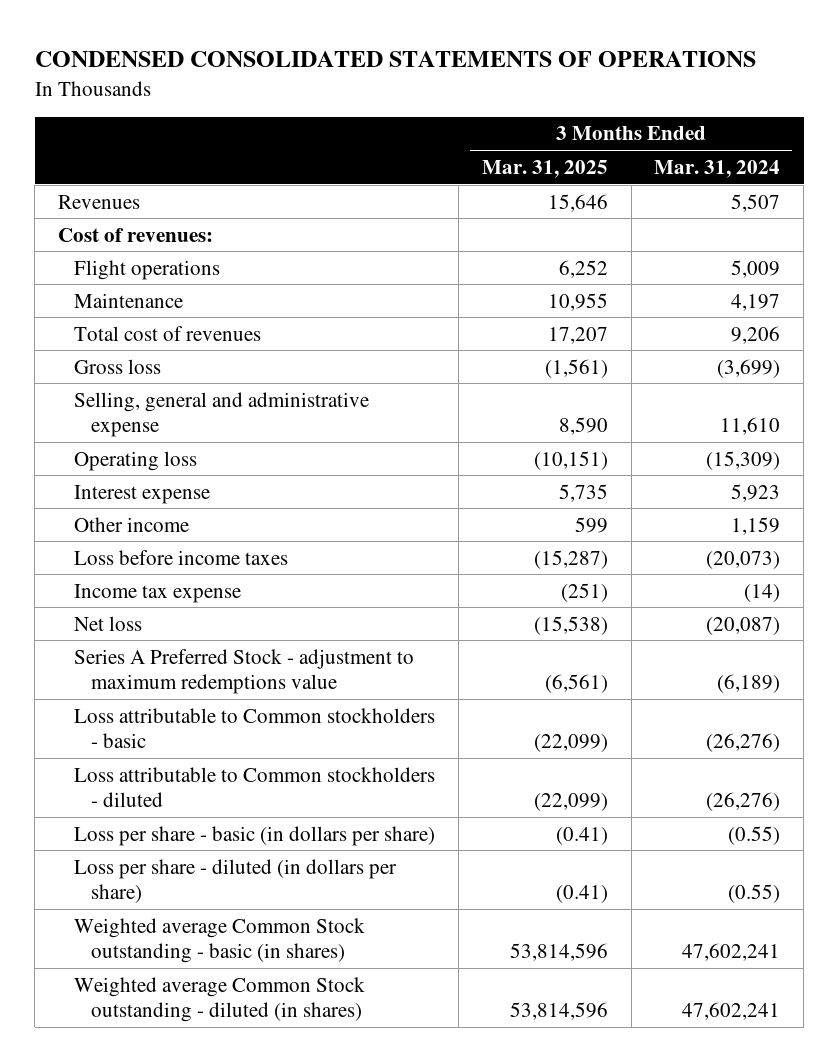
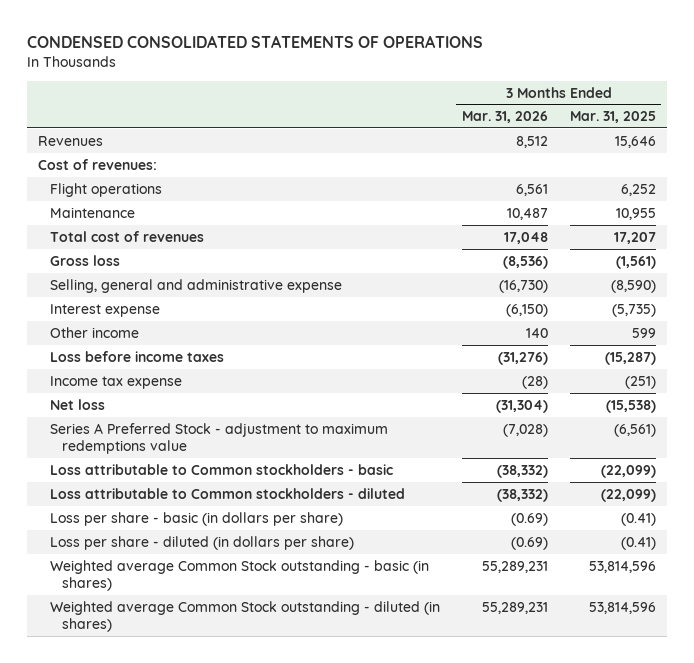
- | 3 Months Ended Mar. 31, 2025 | 3 Months Ended Mar. 31, 2024
+ | 3 Months Ended Mar. 31, 2026 | 3 Months Ended Mar. 31, 2025
- Selling, general and administrative expense | 8,590 | 11,610
- Operating loss | (10,151) | (15,309)
- Interest expense | 5,735 | 5,923
+ Selling, general and administrative expense | (16,730) | (8,590)
+ Interest expense | (6,150) | (5,735)

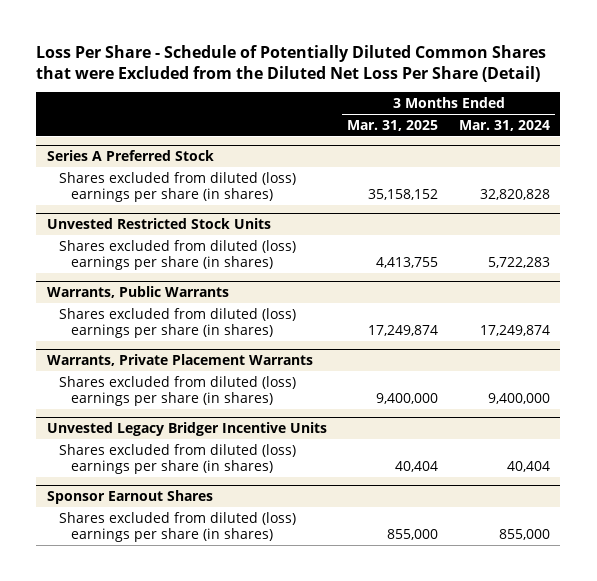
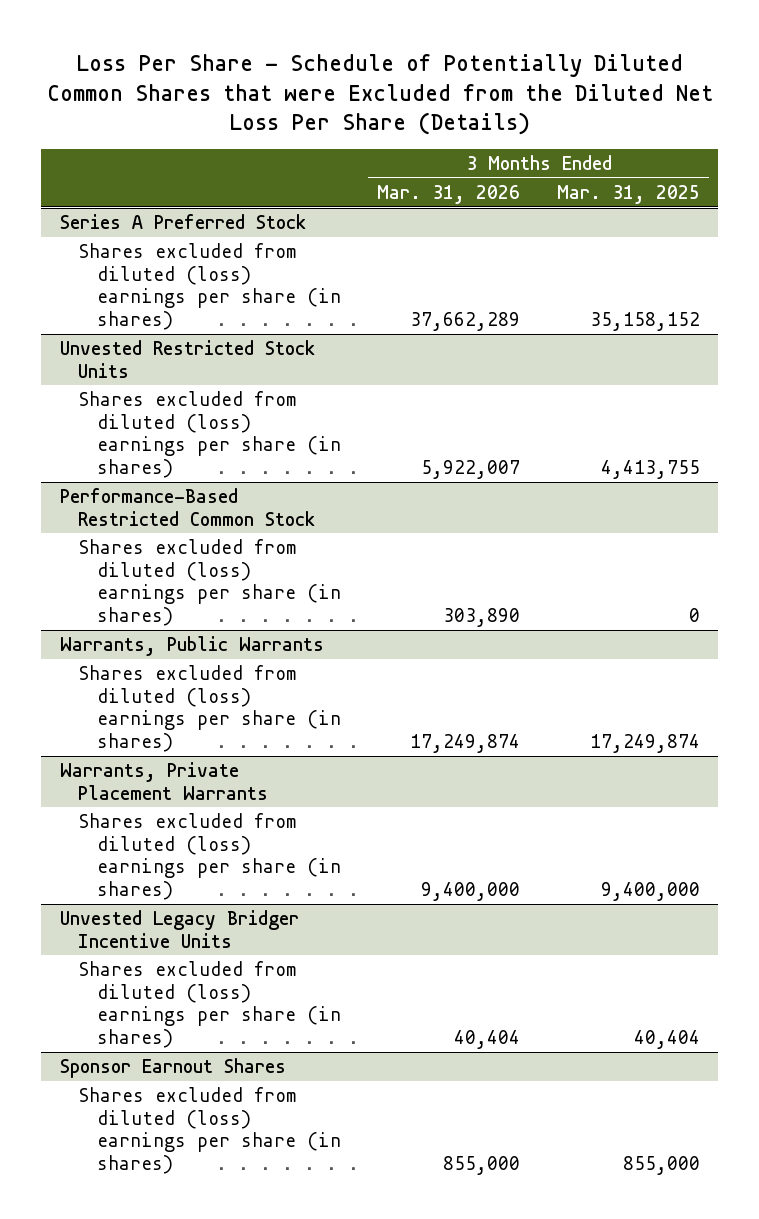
- Loss Per Share - Schedule of Potentially Diluted Common Shares that were Excluded from the Diluted Net Loss Per Share (Detail)
+ Loss Per Share - Schedule of Potentially Diluted Common Shares that were Excluded from the Diluted Net Loss Per Share (Details)
- | 3 Months Ended Mar. 31, 2025 | 3 Months Ended Mar. 31, 2024
+ | 3 Months Ended Mar. 31, 2026 | 3 Months Ended Mar. 31, 2025
+ Performance-Based Restricted Common Stock
+ Shares excluded from diluted (loss) earnings per share (in shares) | 303,890 | 0

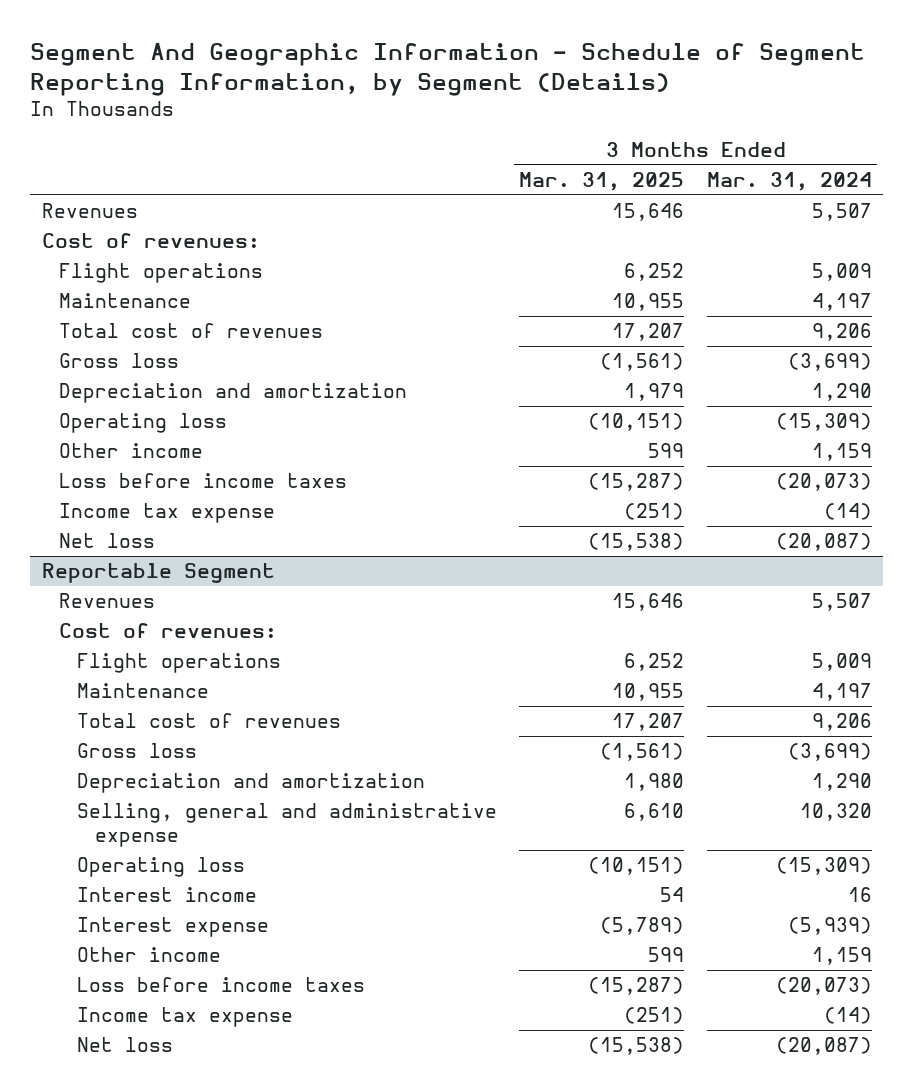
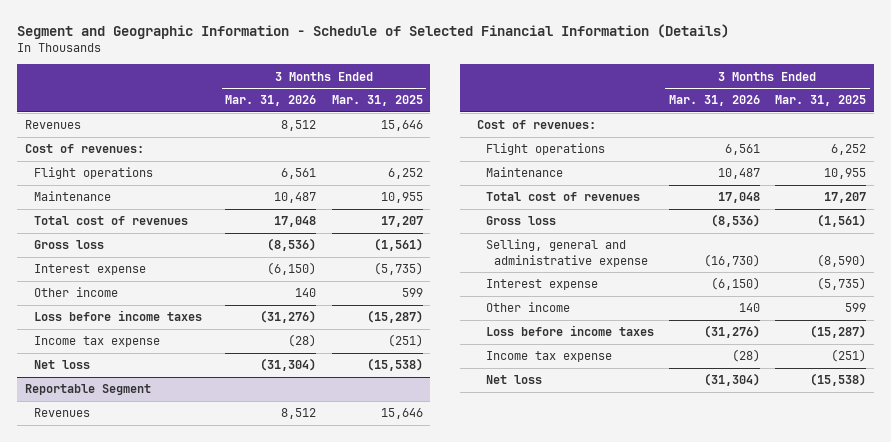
- Segment And Geographic Information - Schedule of Segment Reporting Information, by Segment (Details)
+ Segment and Geographic Information - Schedule of Selected Financial Information (Details)
- | 3 Months Ended Mar. 31, 2025 | 3 Months Ended Mar. 31, 2024
+ | 3 Months Ended Mar. 31, 2026 | 3 Months Ended Mar. 31, 2025
- Depreciation and amortization | 1,979 | 1,290
- Operating loss | (10,151) | (15,309)
+ Interest expense | (6,150) | (5,735)
@ Reportable Segment
- Depreciation and amortization | 1,980 | 1,290
- Selling, general and administrative expense | 6,610 | 10,320
- Operating loss | (10,151) | (15,309)
- Interest income | 54 | 16
- Interest expense | (5,789) | (5,939)
+ Selling, general and administrative expense | (16,730) | (8,590)
+ Interest expense | (6,150) | (5,735)

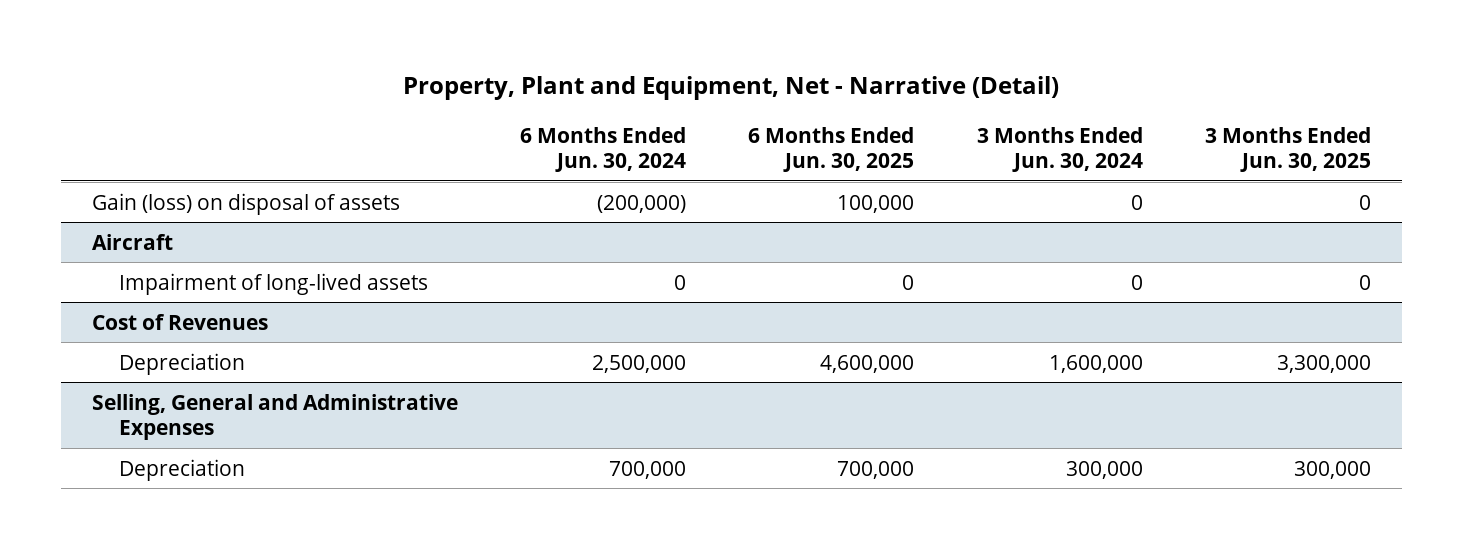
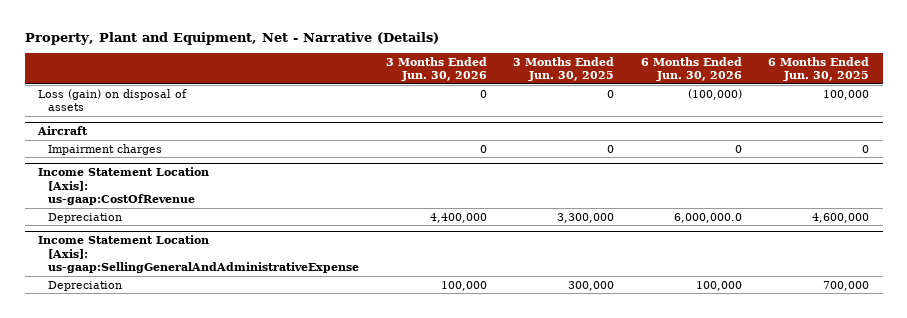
- Property, Plant and Equipment, Net - Narrative (Detail)
+ Property, Plant and Equipment, Net - Narrative (Details)
- | 6 Months Ended Jun. 30, 2024 | 6 Months Ended Jun. 30, 2025 | 3 Months Ended Jun. 30, 2024 | 3 Months Ended Jun. 30, 2025
+ | 3 Months Ended Jun. 30, 2026 | 3 Months Ended Jun. 30, 2025 | 6 Months Ended Jun. 30, 2026 | 6 Months Ended Jun. 30, 2025
- Gain (loss) on disposal of assets | (200,000) | 100,000 | 0 | 0
+ Loss (gain) on disposal of assets | 0 | 0 | (100,000) | 100,000
@ Aircraft
- Impairment of long-lived assets | 0 | 0 | 0 | 0
- Cost of Revenues
@ Aircraft
+ Impairment charges | 0 | 0 | 0 | 0
+ Income Statement Location [Axis]: us-gaap:CostOfRevenue
- Selling, General and Administrative Expenses
+ Income Statement Location [Axis]: us-gaap:SellingGeneralAndAdministrativeExpense

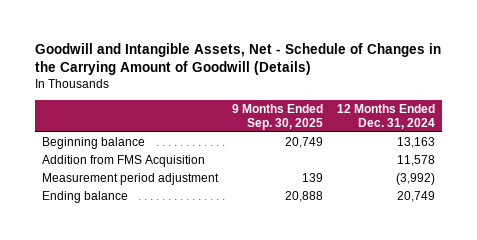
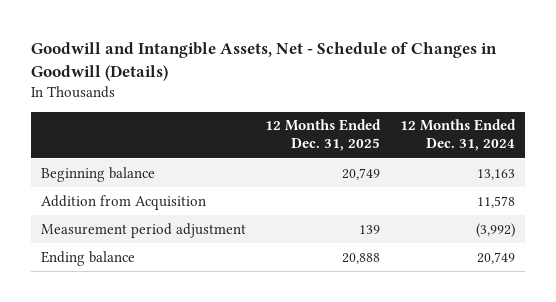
- Goodwill and Intangible Assets, Net - Schedule of Changes in the Carrying Amount of Goodwill (Details)
+ Goodwill and Intangible Assets, Net - Schedule of Changes in Goodwill (Details)
- | 9 Months Ended Sep. 30, 2025 | 12 Months Ended Dec. 31, 2024
+ | 12 Months Ended Dec. 31, 2025 | 12 Months Ended Dec. 31, 2024
- Addition from FMS Acquisition | | 11,578
+ Addition from Acquisition | | 11,578

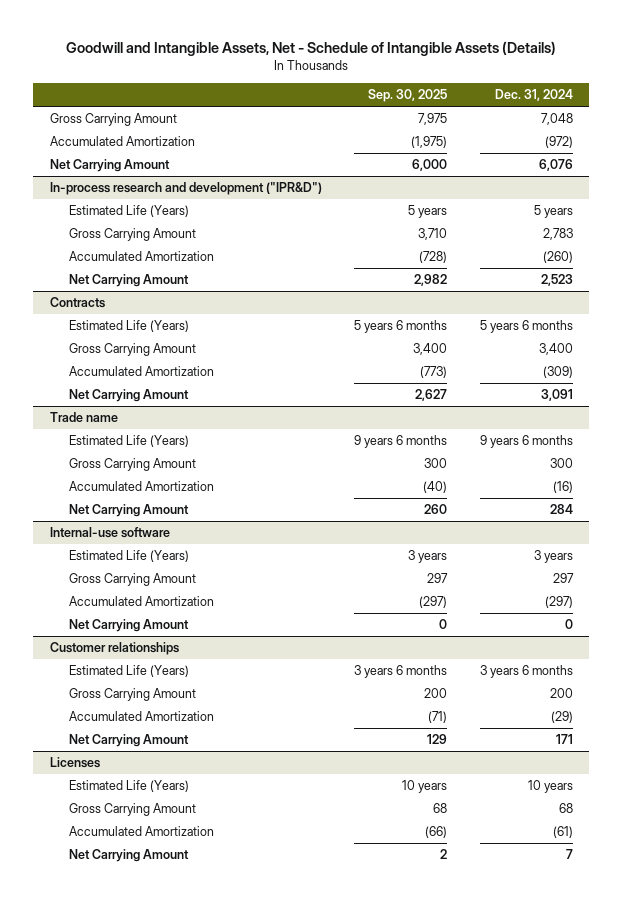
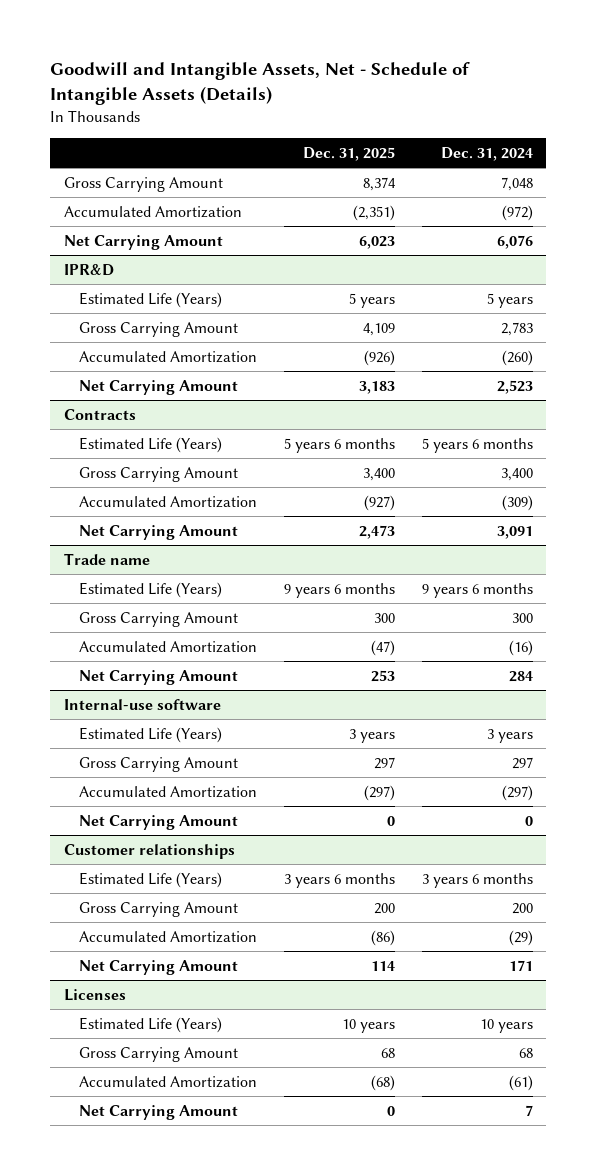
- | Sep. 30, 2025 | Dec. 31, 2024
+ | Dec. 31, 2025 | Dec. 31, 2024
- In-process research and development ("IPR&D")
+ IPR&D

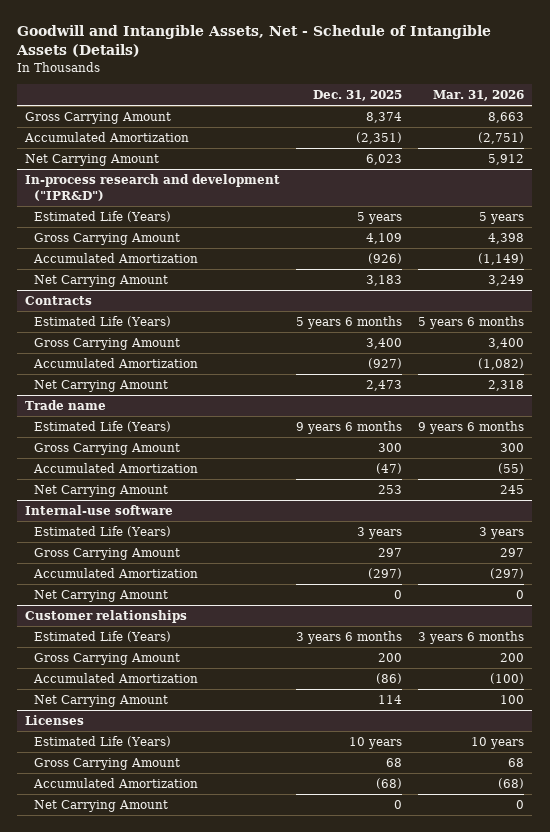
- | Dec. 31, 2025 | Dec. 31, 2024
+ | Dec. 31, 2025 | Mar. 31, 2026
- IPR&D
+ In-process research and development ("IPR&D")

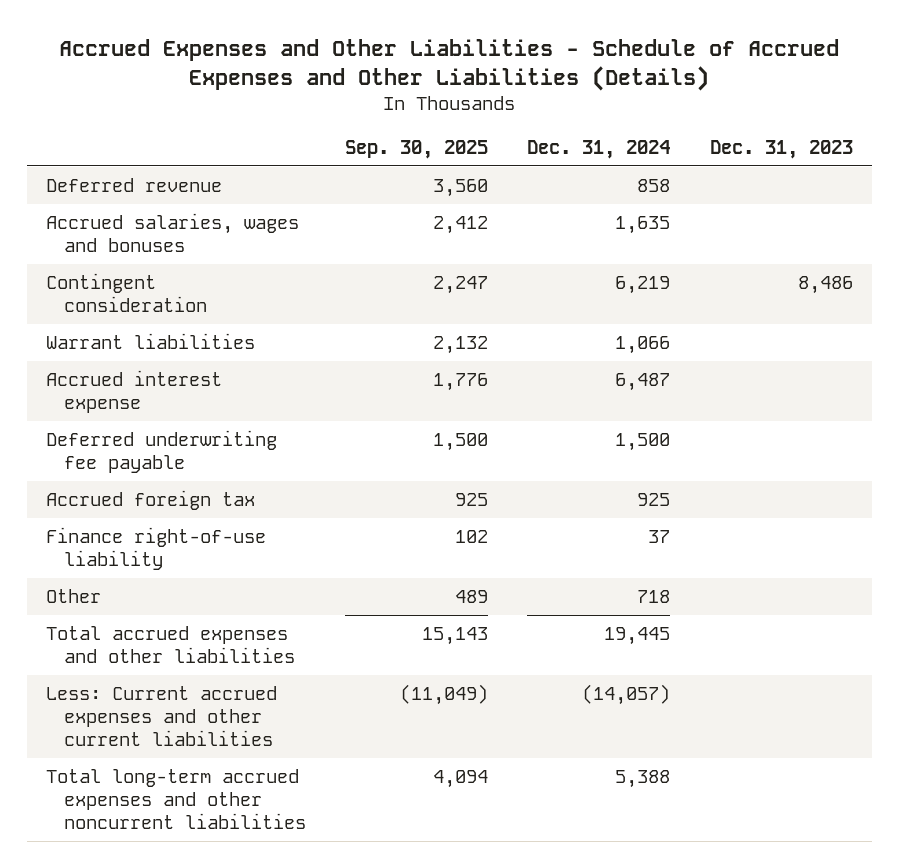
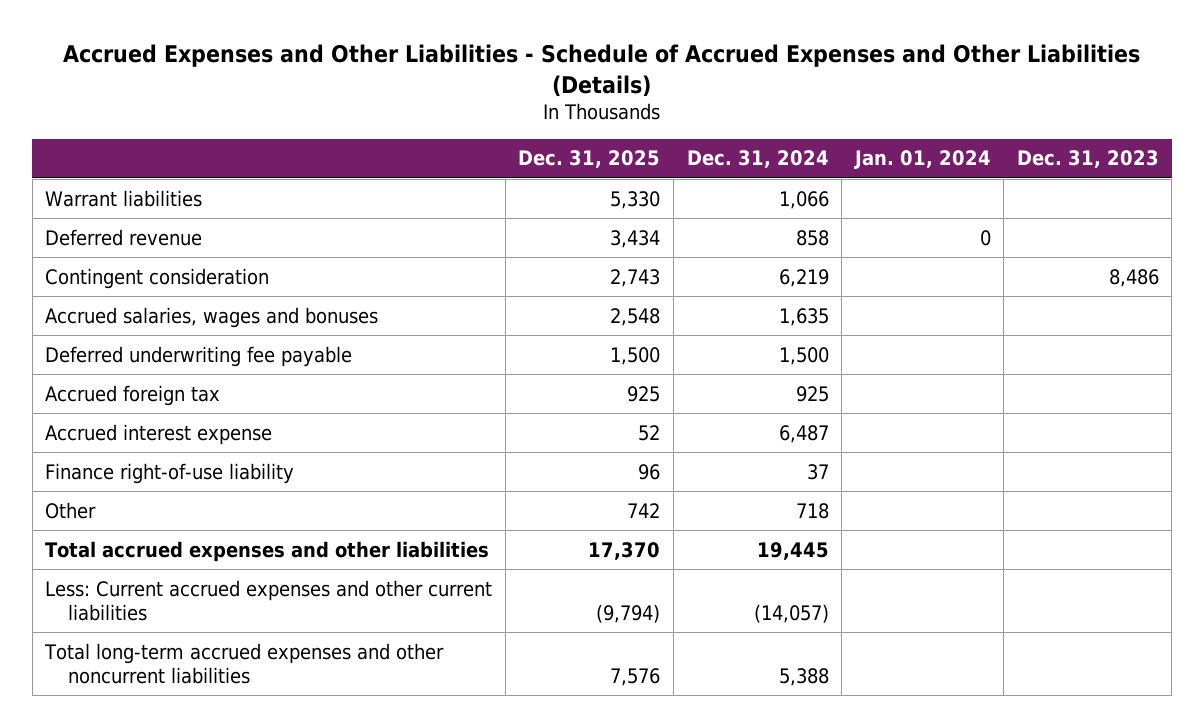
- | Sep. 30, 2025 | Dec. 31, 2024 | Dec. 31, 2023
+ | Dec. 31, 2025 | Dec. 31, 2024 | Jan. 01, 2024 | Dec. 31, 2023
moved up: Warrant liabilities | 5,330 | 1,066 | |
moved down: Accrued salaries, wages and bonuses | 2,548 | 1,635 | |
moved down: Accrued interest expense | 52 | 6,487 | |

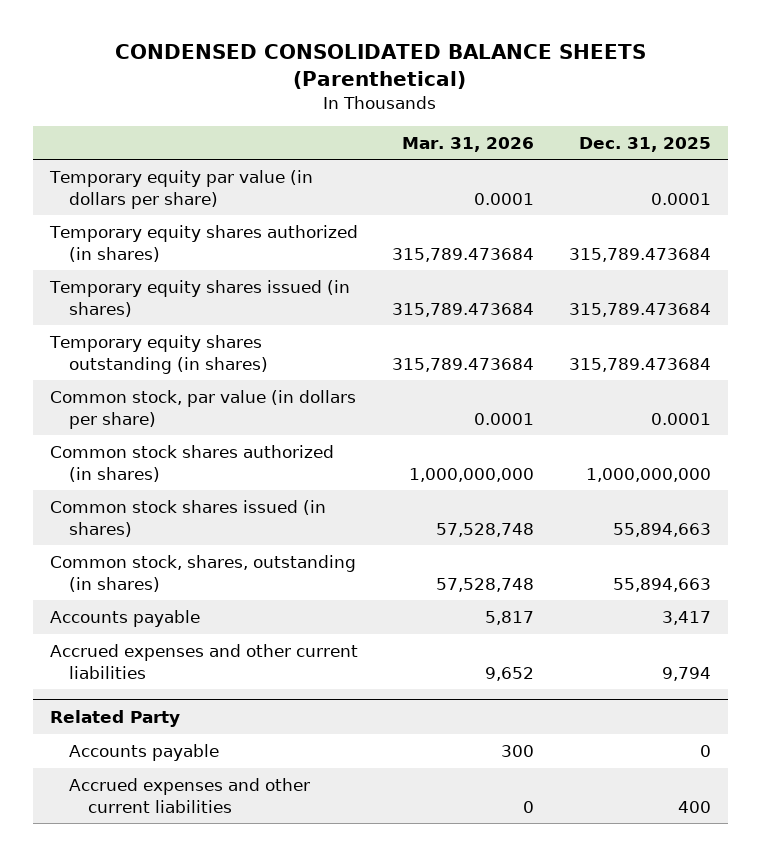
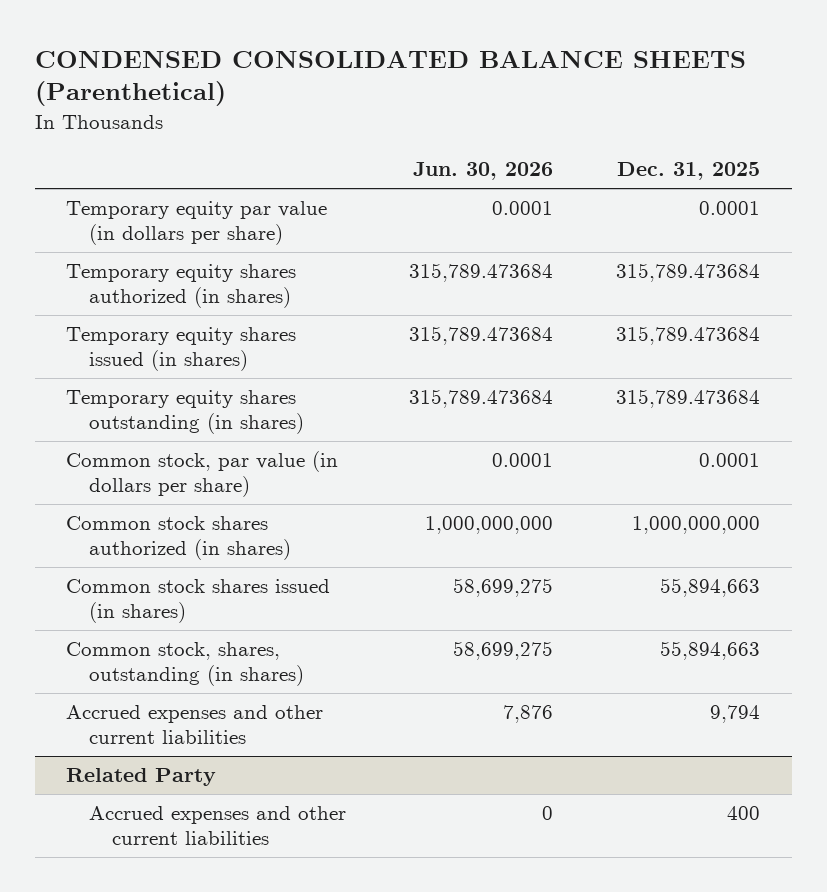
- | Mar. 31, 2026 | Dec. 31, 2025
+ | Jun. 30, 2026 | Dec. 31, 2025
- Accounts payable | 5,817 | 3,417
@ Related Party
- Accounts payable | 300 | 0

